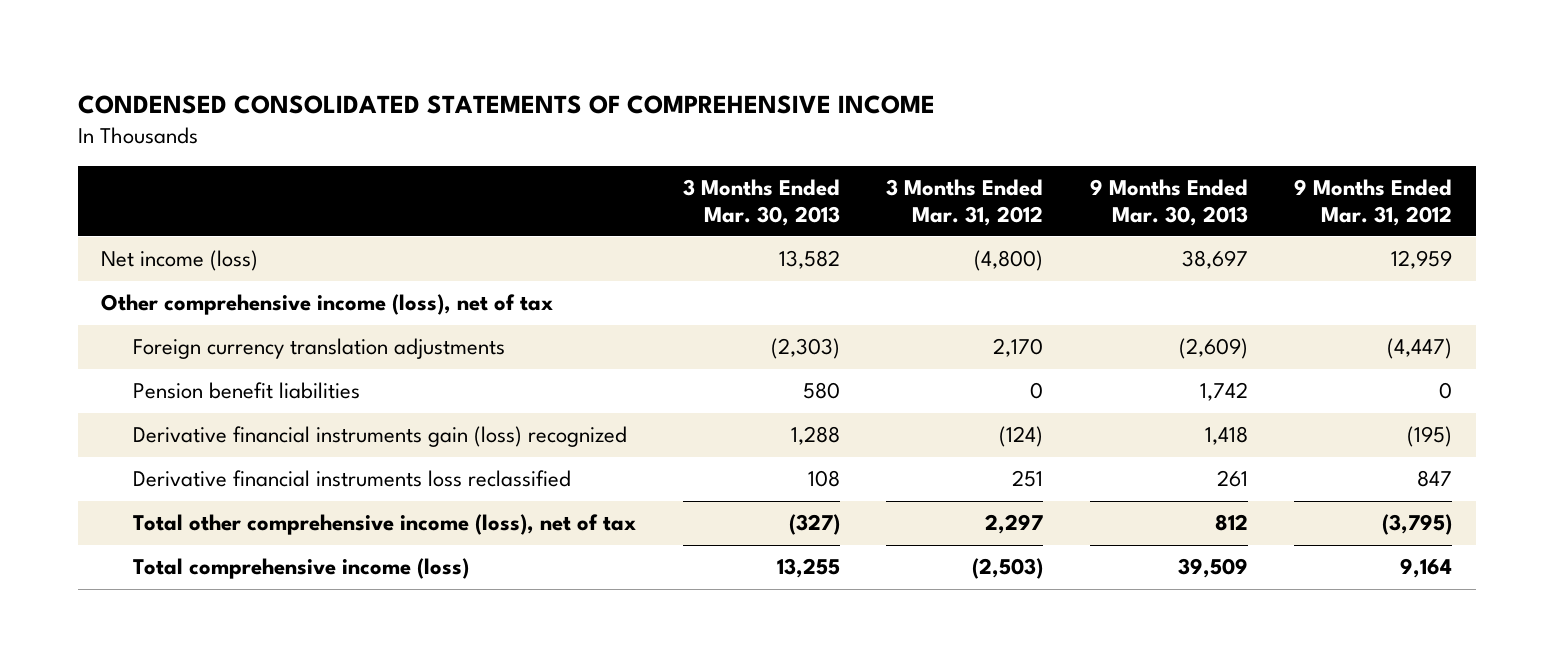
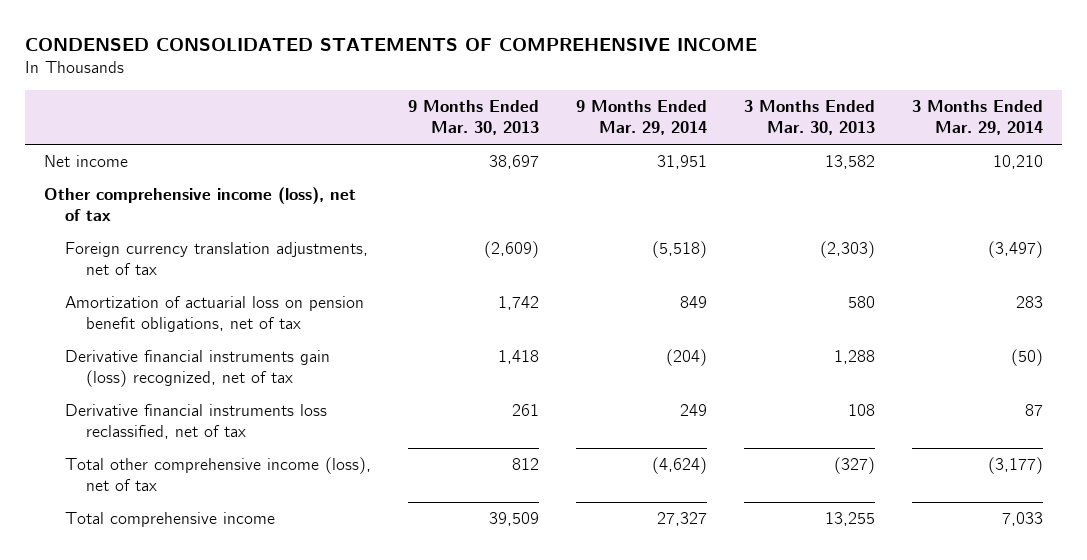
- | 3 Months Ended Mar. 30, 2013 | 3 Months Ended Mar. 31, 2012 | 9 Months Ended Mar. 30, 2013 | 9 Months Ended Mar. 31, 2012
+ | 9 Months Ended Mar. 30, 2013 | 9 Months Ended Mar. 29, 2014 | 3 Months Ended Mar. 30, 2013 | 3 Months Ended Mar. 29, 2014
- Net income (loss) | 13,582 | (4,800) | 38,697 | 12,959
+ Net income | 38,697 | 31,951 | 13,582 | 10,210
- Foreign currency translation adjustments | (2,303) | 2,170 | (2,609) | (4,447)
- Pension benefit liabilities | 580 | 0 | 1,742 | 0
- Derivative financial instruments gain (loss) recognized | 1,288 | (124) | 1,418 | (195)
- Derivative financial instruments loss reclassified | 108 | 251 | 261 | 847
+ Foreign currency translation adjustments, net of tax | (2,609) | (5,518) | (2,303) | (3,497)
+ Amortization of actuarial loss on pension benefit obligations, net of tax | 1,742 | 849 | 580 | 283
+ Derivative financial instruments gain (loss) recognized, net of tax | 1,418 | (204) | 1,288 | (50)
+ Derivative financial instruments loss reclassified, net of tax | 261 | 249 | 108 | 87
- Total comprehensive income (loss) | 13,255 | (2,503) | 39,509 | 9,164
+ Total comprehensive income | 39,509 | 27,327 | 13,255 | 7,033

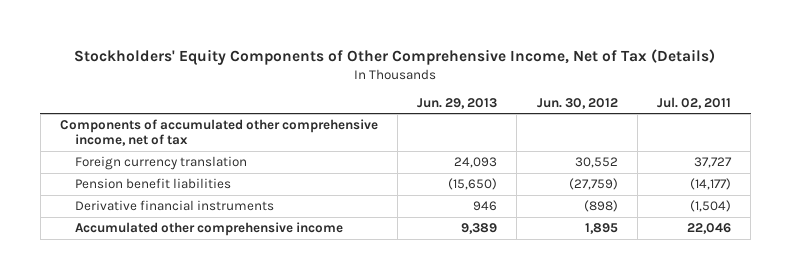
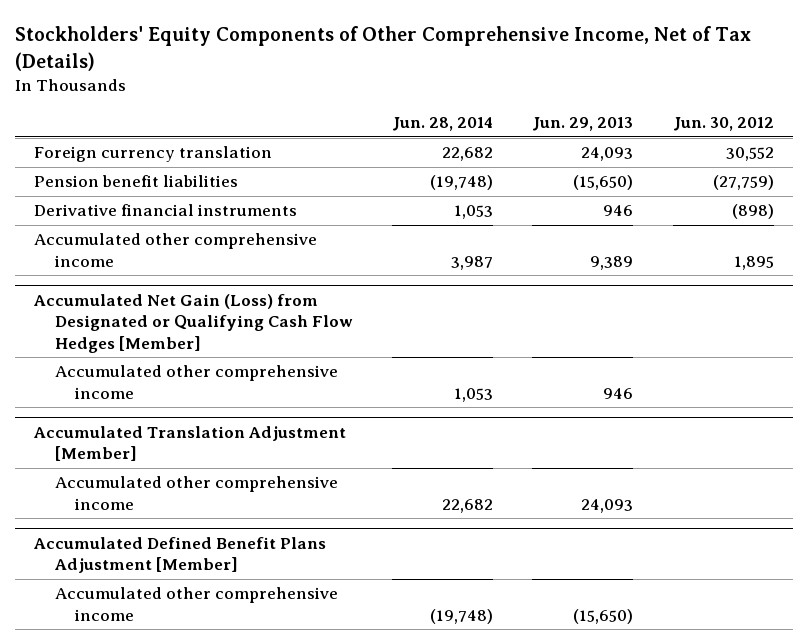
- | Jun. 29, 2013 | Jun. 30, 2012 | Jul. 02, 2011
+ | Jun. 28, 2014 | Jun. 29, 2013 | Jun. 30, 2012
- Components of accumulated other comprehensive income, net of tax
+ Accumulated Net Gain (Loss) from Designated or Qualifying Cash Flow Hedges [Member]
+ Accumulated other comprehensive income | 1,053 | 946 |
+ Accumulated Translation Adjustment [Member]
+ Accumulated other comprehensive income | 22,682 | 24,093 |
+ Accumulated Defined Benefit Plans Adjustment [Member]
+ Accumulated other comprehensive income | (19,748) | (15,650) |

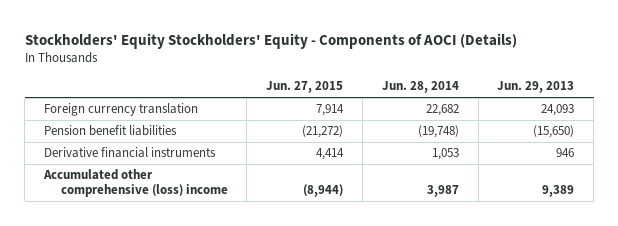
- Stockholders' Equity Components of Other Comprehensive Income, Net of Tax (Details)
+ Stockholders' Equity Stockholders' Equity - Components of AOCI (Details)
- | Jun. 28, 2014 | Jun. 29, 2013 | Jun. 30, 2012
+ | Jun. 27, 2015 | Jun. 28, 2014 | Jun. 29, 2013
- Accumulated other comprehensive income | 3,987 | 9,389 | 1,895
- Accumulated Net Gain (Loss) from Designated or Qualifying Cash Flow Hedges [Member]
- Accumulated other comprehensive income | 1,053 | 946 |
- Accumulated Translation Adjustment [Member]
- Accumulated other comprehensive income | 22,682 | 24,093 |
- Accumulated Defined Benefit Plans Adjustment [Member]
- Accumulated other comprehensive income | (19,748) | (15,650) |
+ Accumulated other comprehensive (loss) income | (8,944) | 3,987 | 9,389

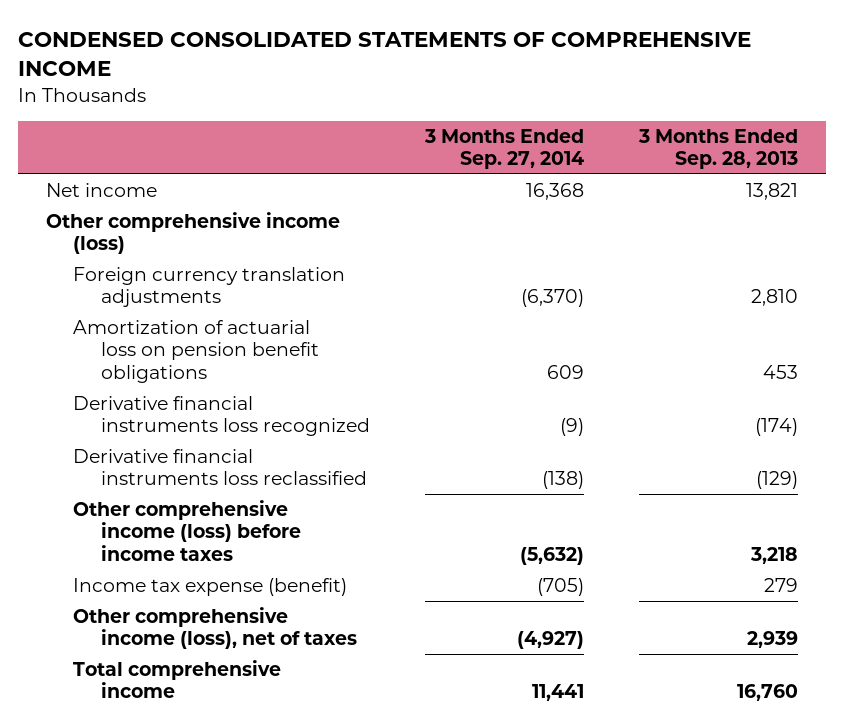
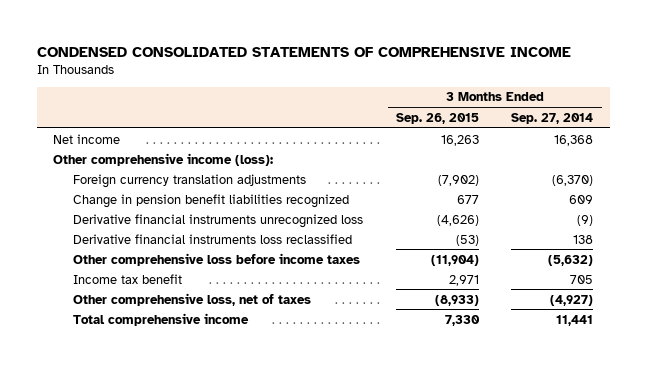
- | 3 Months Ended Sep. 27, 2014 | 3 Months Ended Sep. 28, 2013
+ | 3 Months Ended Sep. 26, 2015 | 3 Months Ended Sep. 27, 2014
- Other comprehensive income (loss)
+ Other comprehensive income (loss):
- Amortization of actuarial loss on pension benefit obligations | 609 | 453
- Derivative financial instruments loss recognized | (9) | (174)
- Derivative financial instruments loss reclassified | (138) | (129)
- Other comprehensive income (loss) before income taxes | (5,632) | 3,218
- Income tax expense (benefit) | (705) | 279
- Other comprehensive income (loss), net of taxes | (4,927) | 2,939
+ Change in pension benefit liabilities recognized | 677 | 609
+ Derivative financial instruments unrecognized loss | (4,626) | (9)
+ Derivative financial instruments loss reclassified | (53) | 138
+ Other comprehensive loss before income taxes | (11,904) | (5,632)
+ Income tax benefit | 2,971 | 705
+ Other comprehensive loss, net of taxes | (8,933) | (4,927)

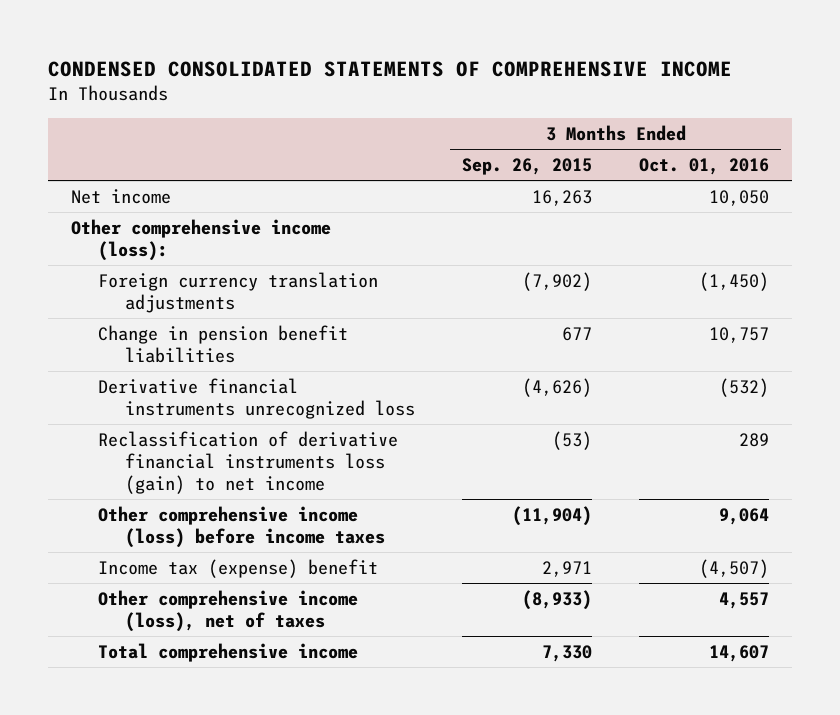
- | 3 Months Ended Sep. 26, 2015 | 3 Months Ended Sep. 27, 2014
+ | 3 Months Ended Sep. 26, 2015 | 3 Months Ended Oct. 01, 2016
- Change in pension benefit liabilities recognized | 677 | 609
+ Change in pension benefit liabilities | 677 | 10,757
- Derivative financial instruments loss reclassified | (53) | 138
- Other comprehensive loss before income taxes | (11,904) | (5,632)
- Income tax benefit | 2,971 | 705
- Other comprehensive loss, net of taxes | (8,933) | (4,927)
+ Reclassification of derivative financial instruments loss (gain) to net income | (53) | 289
+ Other comprehensive income (loss) before income taxes | (11,904) | 9,064
+ Income tax (expense) benefit | 2,971 | (4,507)
+ Other comprehensive income (loss), net of taxes | (8,933) | 4,557

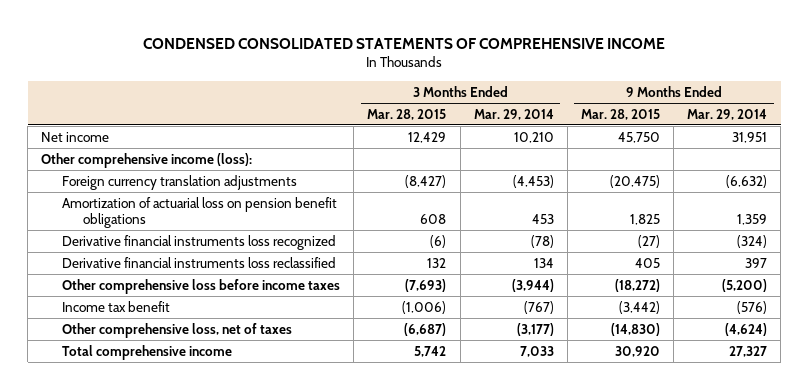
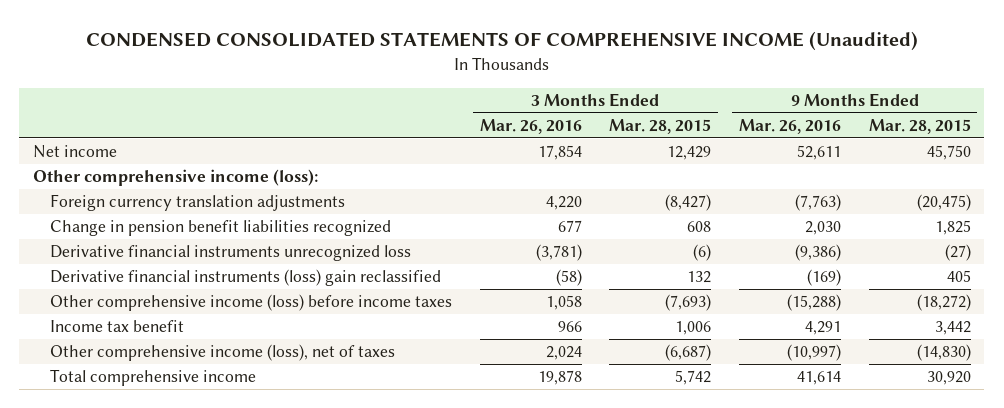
- CONDENSED CONSOLIDATED STATEMENTS OF COMPREHENSIVE INCOME
+ CONDENSED CONSOLIDATED STATEMENTS OF COMPREHENSIVE INCOME (Unaudited)
- | 3 Months Ended Mar. 28, 2015 | 3 Months Ended Mar. 29, 2014 | 9 Months Ended Mar. 28, 2015 | 9 Months Ended Mar. 29, 2014
+ | 3 Months Ended Mar. 26, 2016 | 3 Months Ended Mar. 28, 2015 | 9 Months Ended Mar. 26, 2016 | 9 Months Ended Mar. 28, 2015
- Amortization of actuarial loss on pension benefit obligations | 608 | 453 | 1,825 | 1,359
- Derivative financial instruments loss recognized | (6) | (78) | (27) | (324)
- Derivative financial instruments loss reclassified | 132 | 134 | 405 | 397
- Other comprehensive loss before income taxes | (7,693) | (3,944) | (18,272) | (5,200)
- Income tax benefit | (1,006) | (767) | (3,442) | (576)
- Other comprehensive loss, net of taxes | (6,687) | (3,177) | (14,830) | (4,624)
+ Change in pension benefit liabilities recognized | 677 | 608 | 2,030 | 1,825
+ Derivative financial instruments unrecognized loss | (3,781) | (6) | (9,386) | (27)
+ Derivative financial instruments (loss) gain reclassified | (58) | 132 | (169) | 405
+ Other comprehensive income (loss) before income taxes | 1,058 | (7,693) | (15,288) | (18,272)
+ Income tax benefit | 966 | 1,006 | 4,291 | 3,442
+ Other comprehensive income (loss), net of taxes | 2,024 | (6,687) | (10,997) | (14,830)

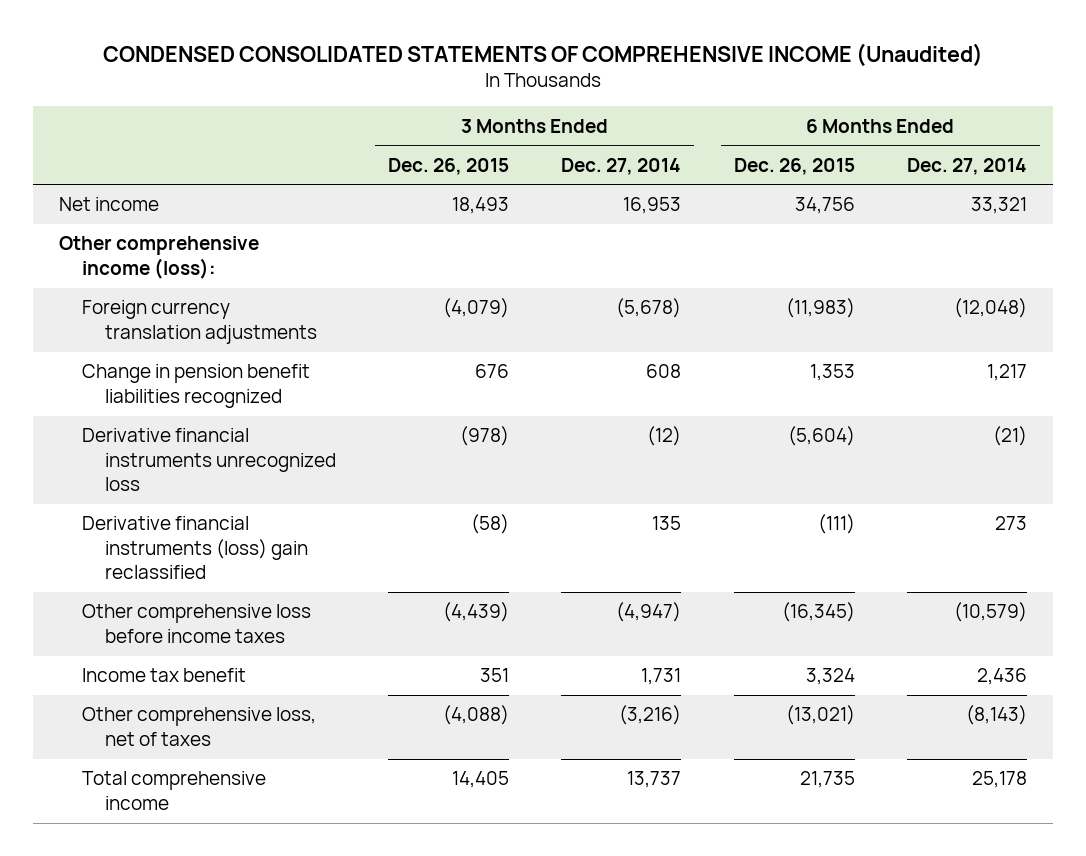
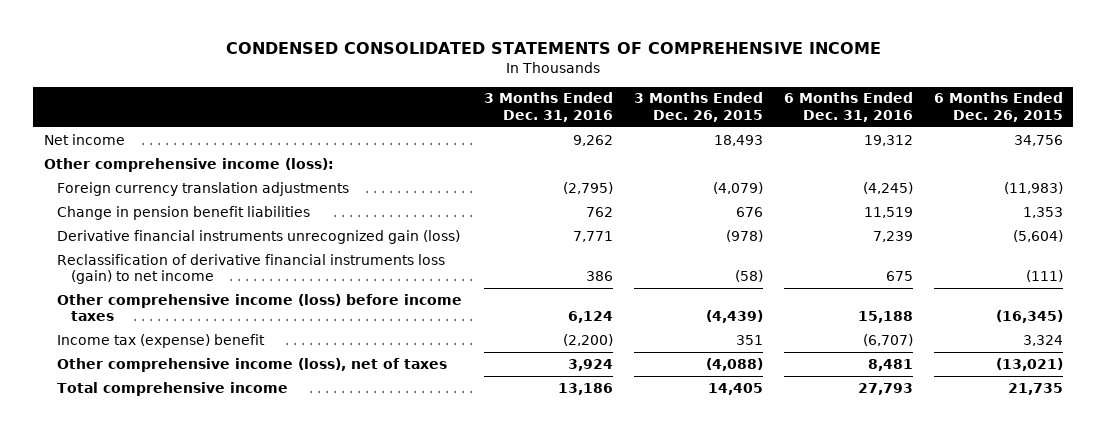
- CONDENSED CONSOLIDATED STATEMENTS OF COMPREHENSIVE INCOME (Unaudited)
+ CONDENSED CONSOLIDATED STATEMENTS OF COMPREHENSIVE INCOME
- | 3 Months Ended Dec. 26, 2015 | 3 Months Ended Dec. 27, 2014 | 6 Months Ended Dec. 26, 2015 | 6 Months Ended Dec. 27, 2014
+ | 3 Months Ended Dec. 31, 2016 | 3 Months Ended Dec. 26, 2015 | 6 Months Ended Dec. 31, 2016 | 6 Months Ended Dec. 26, 2015
- Change in pension benefit liabilities recognized | 676 | 608 | 1,353 | 1,217
- Derivative financial instruments unrecognized loss | (978) | (12) | (5,604) | (21)
- Derivative financial instruments (loss) gain reclassified | (58) | 135 | (111) | 273
- Other comprehensive loss before income taxes | (4,439) | (4,947) | (16,345) | (10,579)
- Income tax benefit | 351 | 1,731 | 3,324 | 2,436
- Other comprehensive loss, net of taxes | (4,088) | (3,216) | (13,021) | (8,143)
+ Change in pension benefit liabilities | 762 | 676 | 11,519 | 1,353
+ Derivative financial instruments unrecognized gain (loss) | 7,771 | (978) | 7,239 | (5,604)
+ Reclassification of derivative financial instruments loss (gain) to net income | 386 | (58) | 675 | (111)
+ Other comprehensive income (loss) before income taxes | 6,124 | (4,439) | 15,188 | (16,345)
+ Income tax (expense) benefit | (2,200) | 351 | (6,707) | 3,324
+ Other comprehensive income (loss), net of taxes | 3,924 | (4,088) | 8,481 | (13,021)

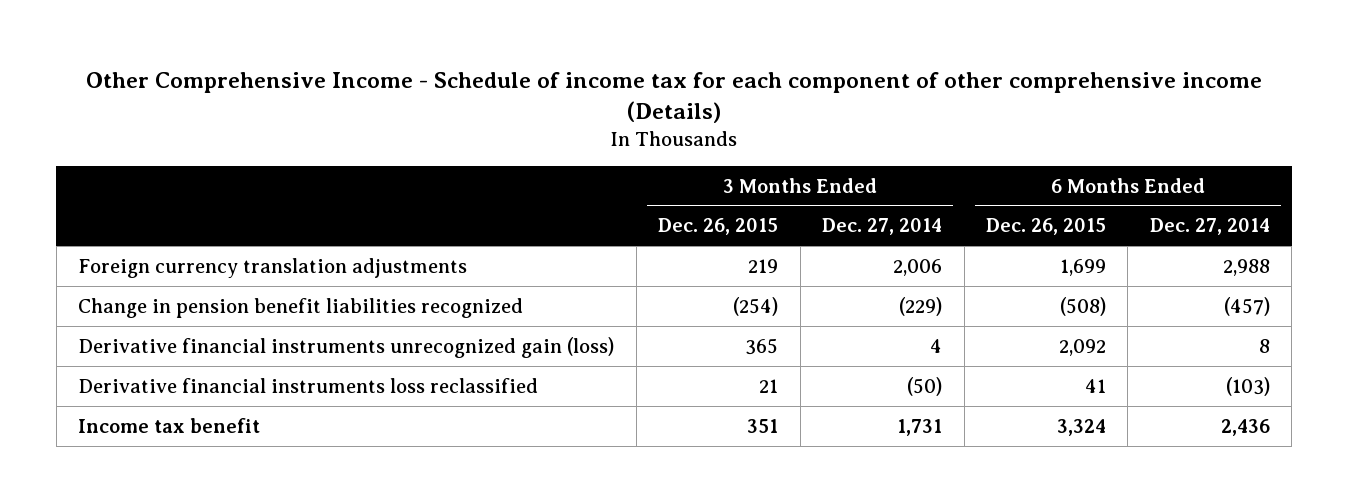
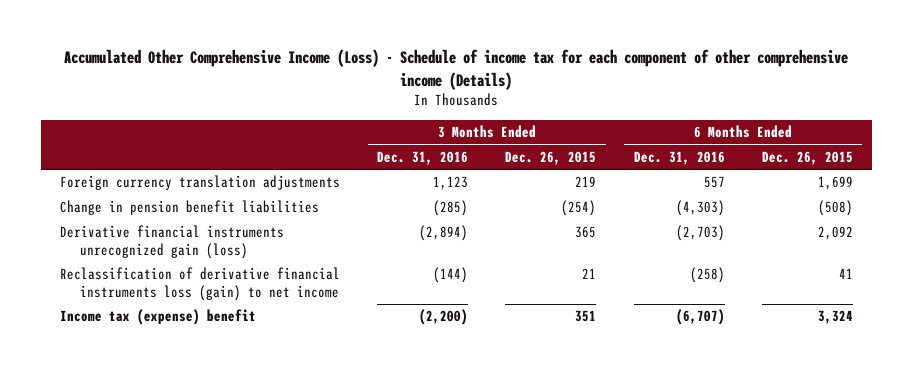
- Other Comprehensive Income - Schedule of income tax for each component of other comprehensive income (Details)
+ Accumulated Other Comprehensive Income (Loss) - Schedule of income tax for each component of other comprehensive income (Details)
- | 3 Months Ended Dec. 26, 2015 | 3 Months Ended Dec. 27, 2014 | 6 Months Ended Dec. 26, 2015 | 6 Months Ended Dec. 27, 2014
+ | 3 Months Ended Dec. 31, 2016 | 3 Months Ended Dec. 26, 2015 | 6 Months Ended Dec. 31, 2016 | 6 Months Ended Dec. 26, 2015
- Change in pension benefit liabilities recognized | (254) | (229) | (508) | (457)
+ Change in pension benefit liabilities | (285) | (254) | (4,303) | (508)
- Derivative financial instruments loss reclassified | 21 | (50) | 41 | (103)
- Income tax benefit | 351 | 1,731 | 3,324 | 2,436
+ Reclassification of derivative financial instruments loss (gain) to net income | (144) | 21 | (258) | 41
+ Income tax (expense) benefit | (2,200) | 351 | (6,707) | 3,324

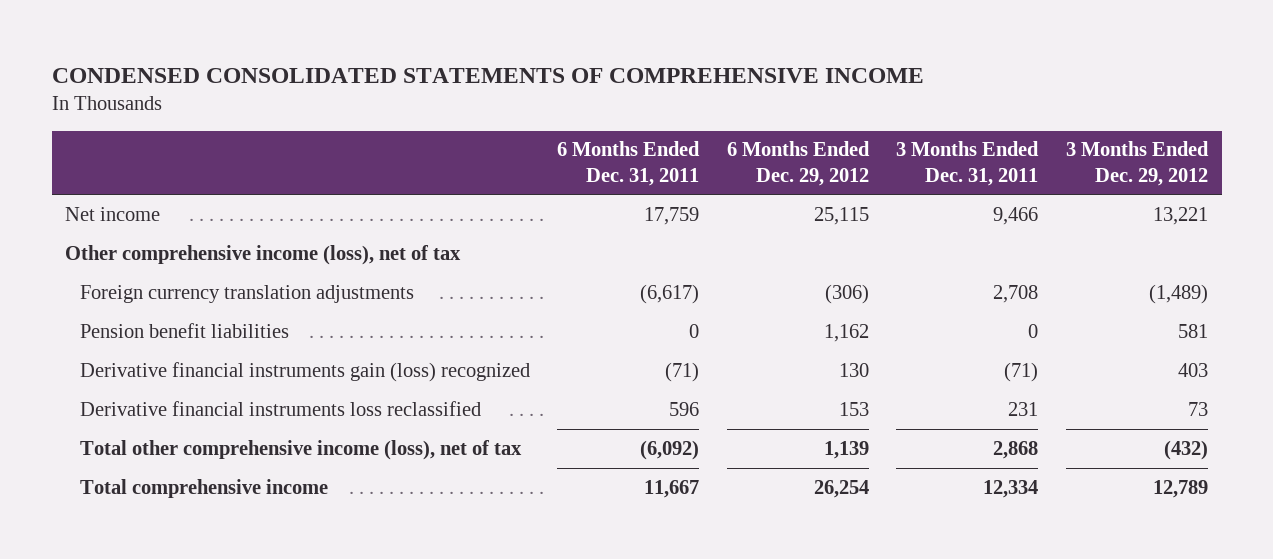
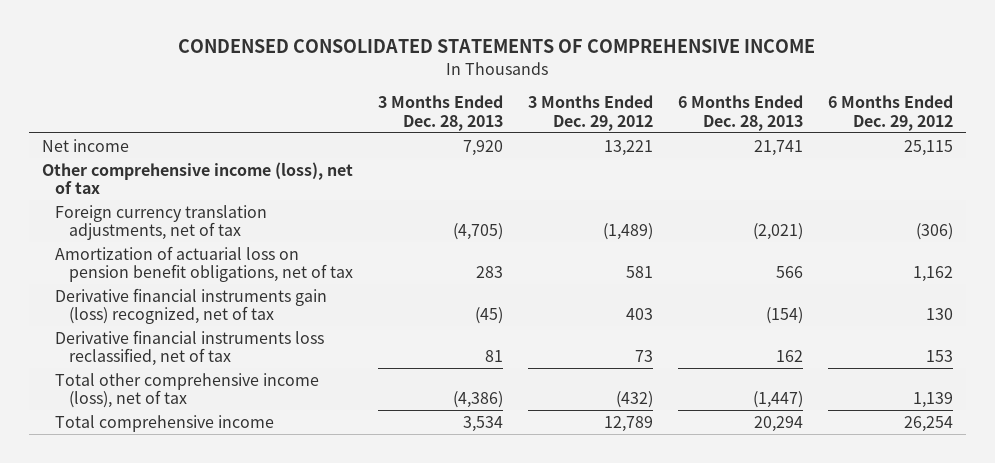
- | 6 Months Ended Dec. 31, 2011 | 6 Months Ended Dec. 29, 2012 | 3 Months Ended Dec. 31, 2011 | 3 Months Ended Dec. 29, 2012
+ | 3 Months Ended Dec. 28, 2013 | 3 Months Ended Dec. 29, 2012 | 6 Months Ended Dec. 28, 2013 | 6 Months Ended Dec. 29, 2012
- Foreign currency translation adjustments | (6,617) | (306) | 2,708 | (1,489)
- Pension benefit liabilities | 0 | 1,162 | 0 | 581
- Derivative financial instruments gain (loss) recognized | (71) | 130 | (71) | 403
- Derivative financial instruments loss reclassified | 596 | 153 | 231 | 73
+ Foreign currency translation adjustments, net of tax | (4,705) | (1,489) | (2,021) | (306)
+ Amortization of actuarial loss on pension benefit obligations, net of tax | 283 | 581 | 566 | 1,162
+ Derivative financial instruments gain (loss) recognized, net of tax | (45) | 403 | (154) | 130
+ Derivative financial instruments loss reclassified, net of tax | 81 | 73 | 162 | 153

